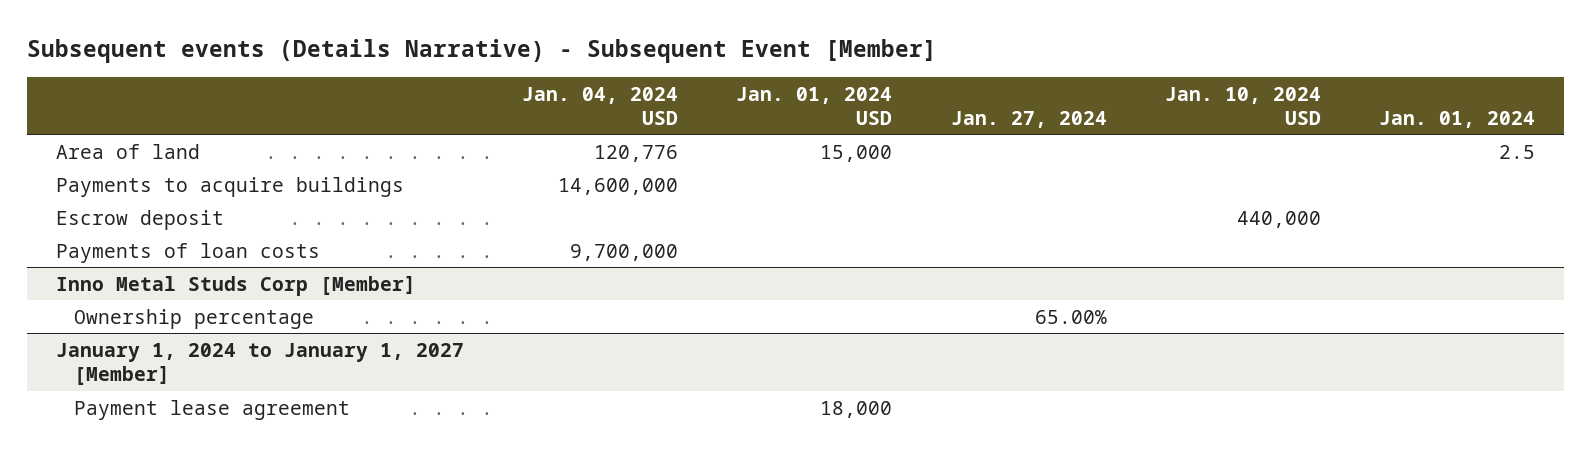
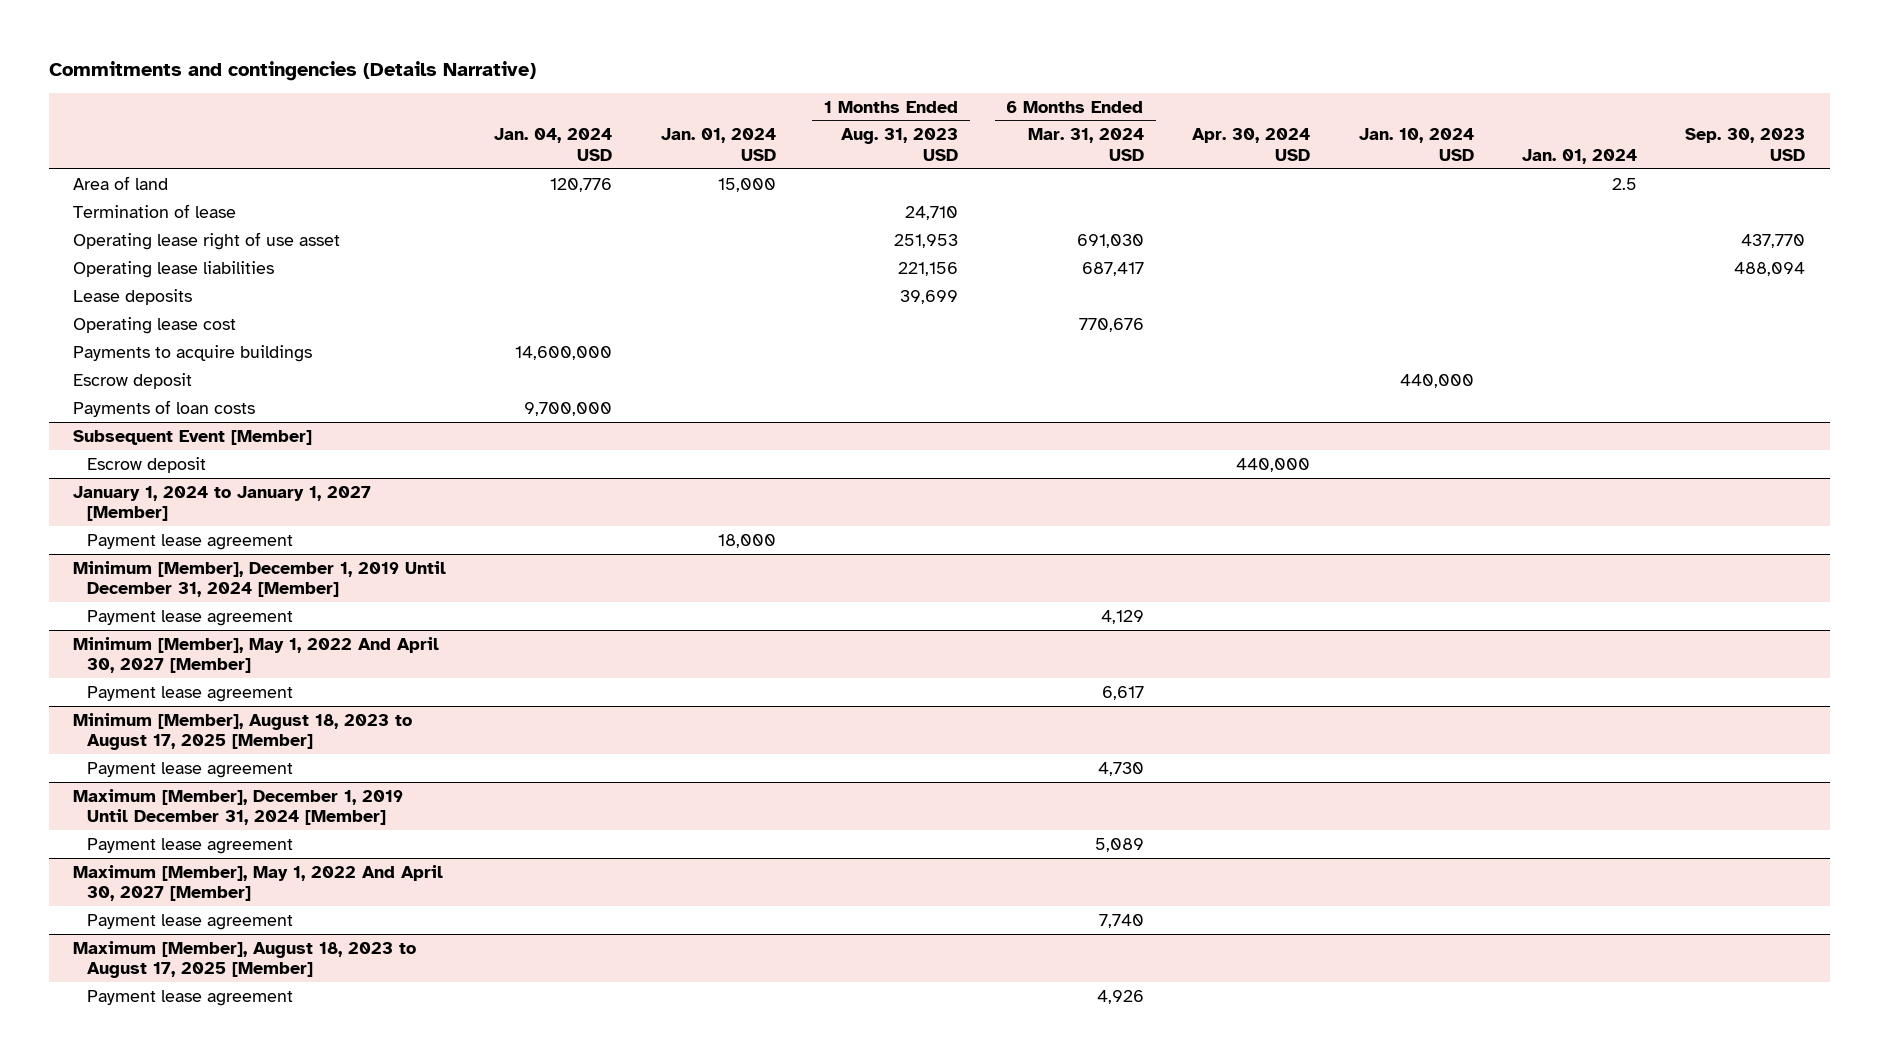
- Subsequent events (Details Narrative) - Subsequent Event [Member]
+ Commitments and contingencies (Details Narrative)
- | Jan. 04, 2024 USD | Jan. 01, 2024 USD | Jan. 27, 2024 | Jan. 10, 2024 USD | Jan. 01, 2024
+ | Jan. 04, 2024 USD | Jan. 01, 2024 USD | 1 Months Ended Aug. 31, 2023 USD | 6 Months Ended Mar. 31, 2024 USD | Apr. 30, 2024 USD | Jan. 10, 2024 USD | Jan. 01, 2024 | Sep. 30, 2023 USD
+ Termination of lease | | | 24,710 | | | | |
+ Operating lease right of use asset | | | 251,953 | 691,030 | | | | 437,770
+ Operating lease liabilities | | | 221,156 | 687,417 | | | | 488,094
+ Lease deposits | | | 39,699 | | | | |
+ Operating lease cost | | | | 770,676 | | | |
- Inno Metal Studs Corp [Member]
- Ownership percentage | | | 65.00% | |
+ Subsequent Event [Member]
+ Escrow deposit | | | | | 440,000 | | |
+ Minimum [Member], December 1, 2019 Until December 31, 2024 [Member]
+ Payment lease agreement | | | | 4,129 | | | |
+ Minimum [Member], May 1, 2022 And April 30, 2027 [Member]
+ Payment lease agreement | | | | 6,617 | | | |
+ Minimum [Member], August 18, 2023 to August 17, 2025 [Member]
+ Payment lease agreement | | | | 4,730 | | | |
+ Maximum [Member], December 1, 2019 Until December 31, 2024 [Member]
+ Payment lease agreement | | | | 5,089 | | | |
+ Maximum [Member], May 1, 2022 And April 30, 2027 [Member]
+ Payment lease agreement | | | | 7,740 | | | |
+ Maximum [Member], August 18, 2023 to August 17, 2025 [Member]
+ Payment lease agreement | | | | 4,926 | | | |

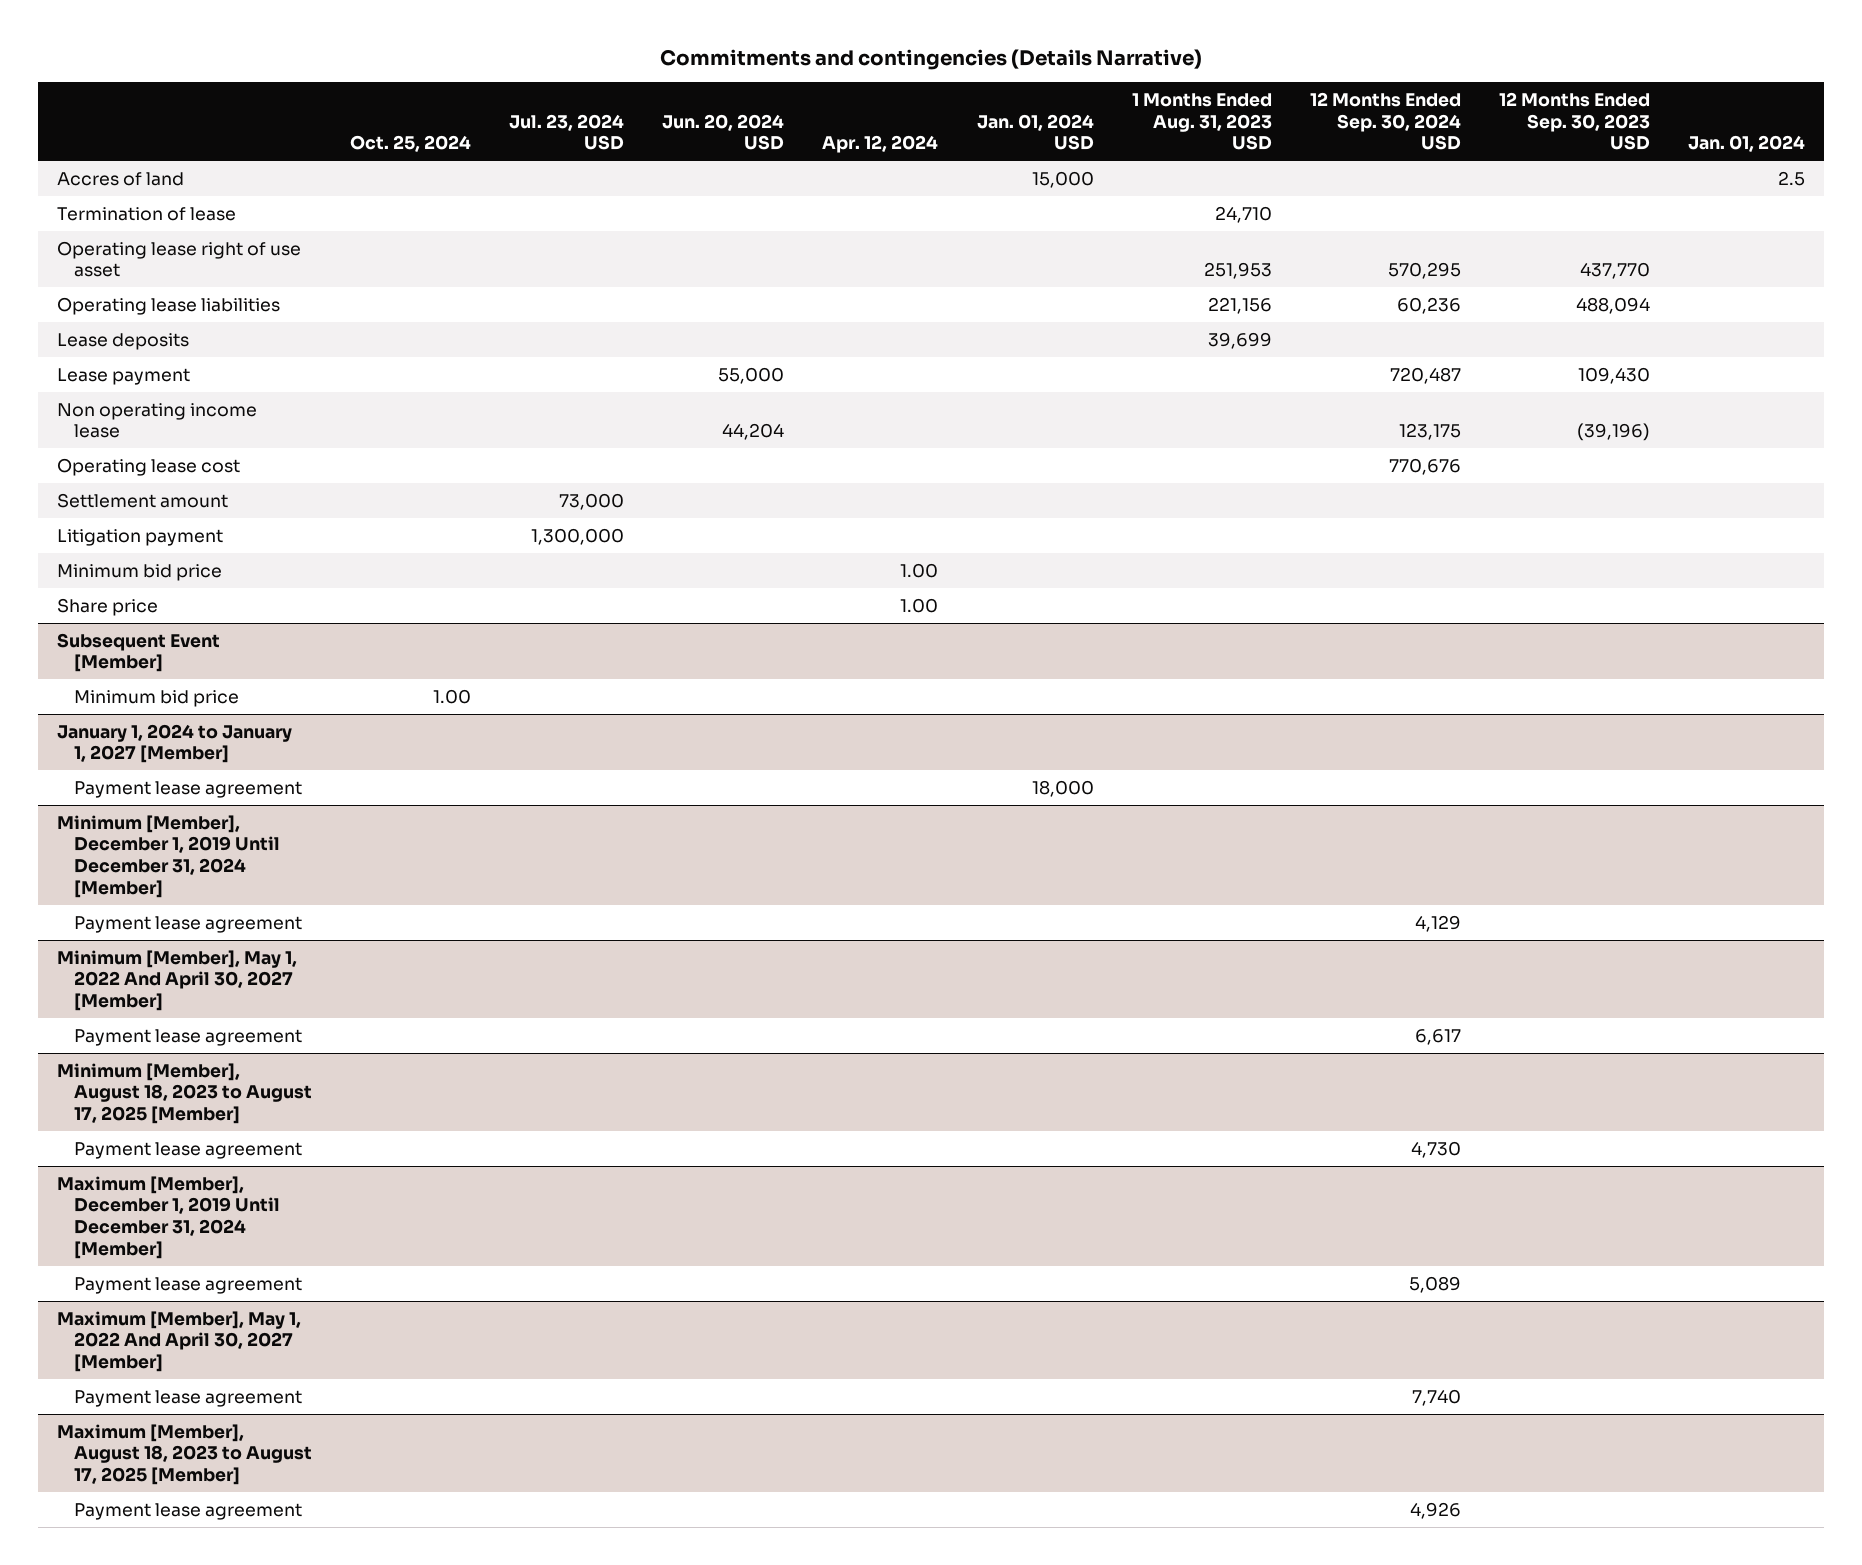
- | Jan. 04, 2024 USD | Jan. 01, 2024 USD | 1 Months Ended Aug. 31, 2023 USD | 6 Months Ended Mar. 31, 2024 USD | Apr. 30, 2024 USD | Jan. 10, 2024 USD | Jan. 01, 2024 | Sep. 30, 2023 USD
+ | Oct. 25, 2024 | Jul. 23, 2024 USD | Jun. 20, 2024 USD | Apr. 12, 2024 | Jan. 01, 2024 USD | 1 Months Ended Aug. 31, 2023 USD | 12 Months Ended Sep. 30, 2024 USD | 12 Months Ended Sep. 30, 2023 USD | Jan. 01, 2024
- Area of land | 120,776 | 15,000 | | | | | 2.5 |
+ Accres of land | | | | | 15,000 | | | | 2.5
+ Lease payment | | | 55,000 | | | | 720,487 | 109,430 |
+ Non operating income lease | | | 44,204 | | | | 123,175 | (39,196) |
- Payments to acquire buildings | 14,600,000 | | | | | | |
- Escrow deposit | | | | | | 440,000 | |
- Payments of loan costs | 9,700,000 | | | | | | |
+ Settlement amount | | 73,000 | | | | | | |
+ Litigation payment | | 1,300,000 | | | | | | |
+ Minimum bid price | | | | 1.00 | | | | |
+ Share price | | | | 1.00 | | | | |
@ Subsequent Event [Member]
- Escrow deposit | | | | | 440,000 | | |
+ Minimum bid price | 1.00 | | | | | | | |

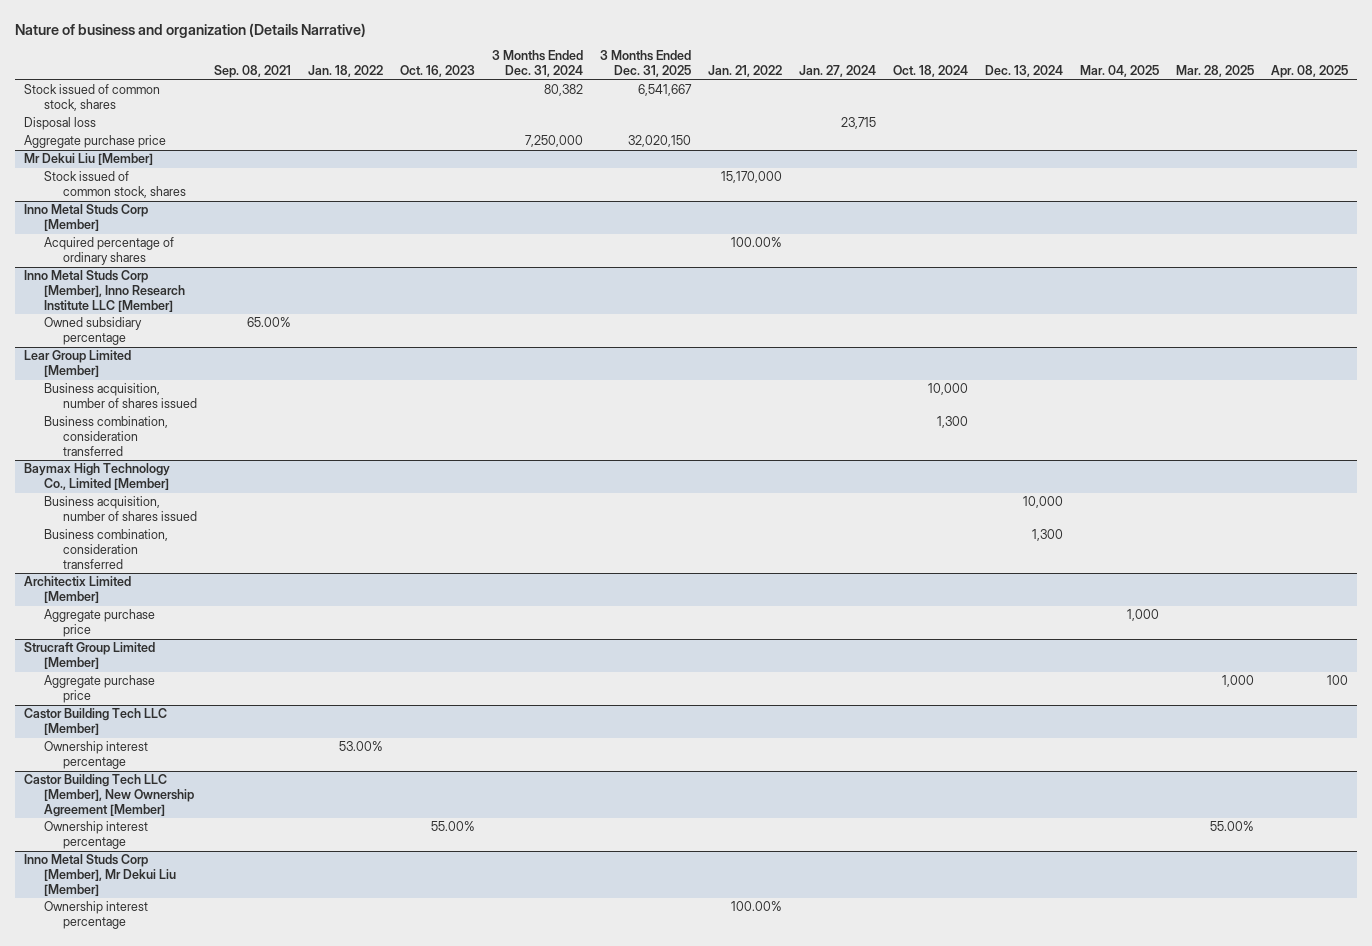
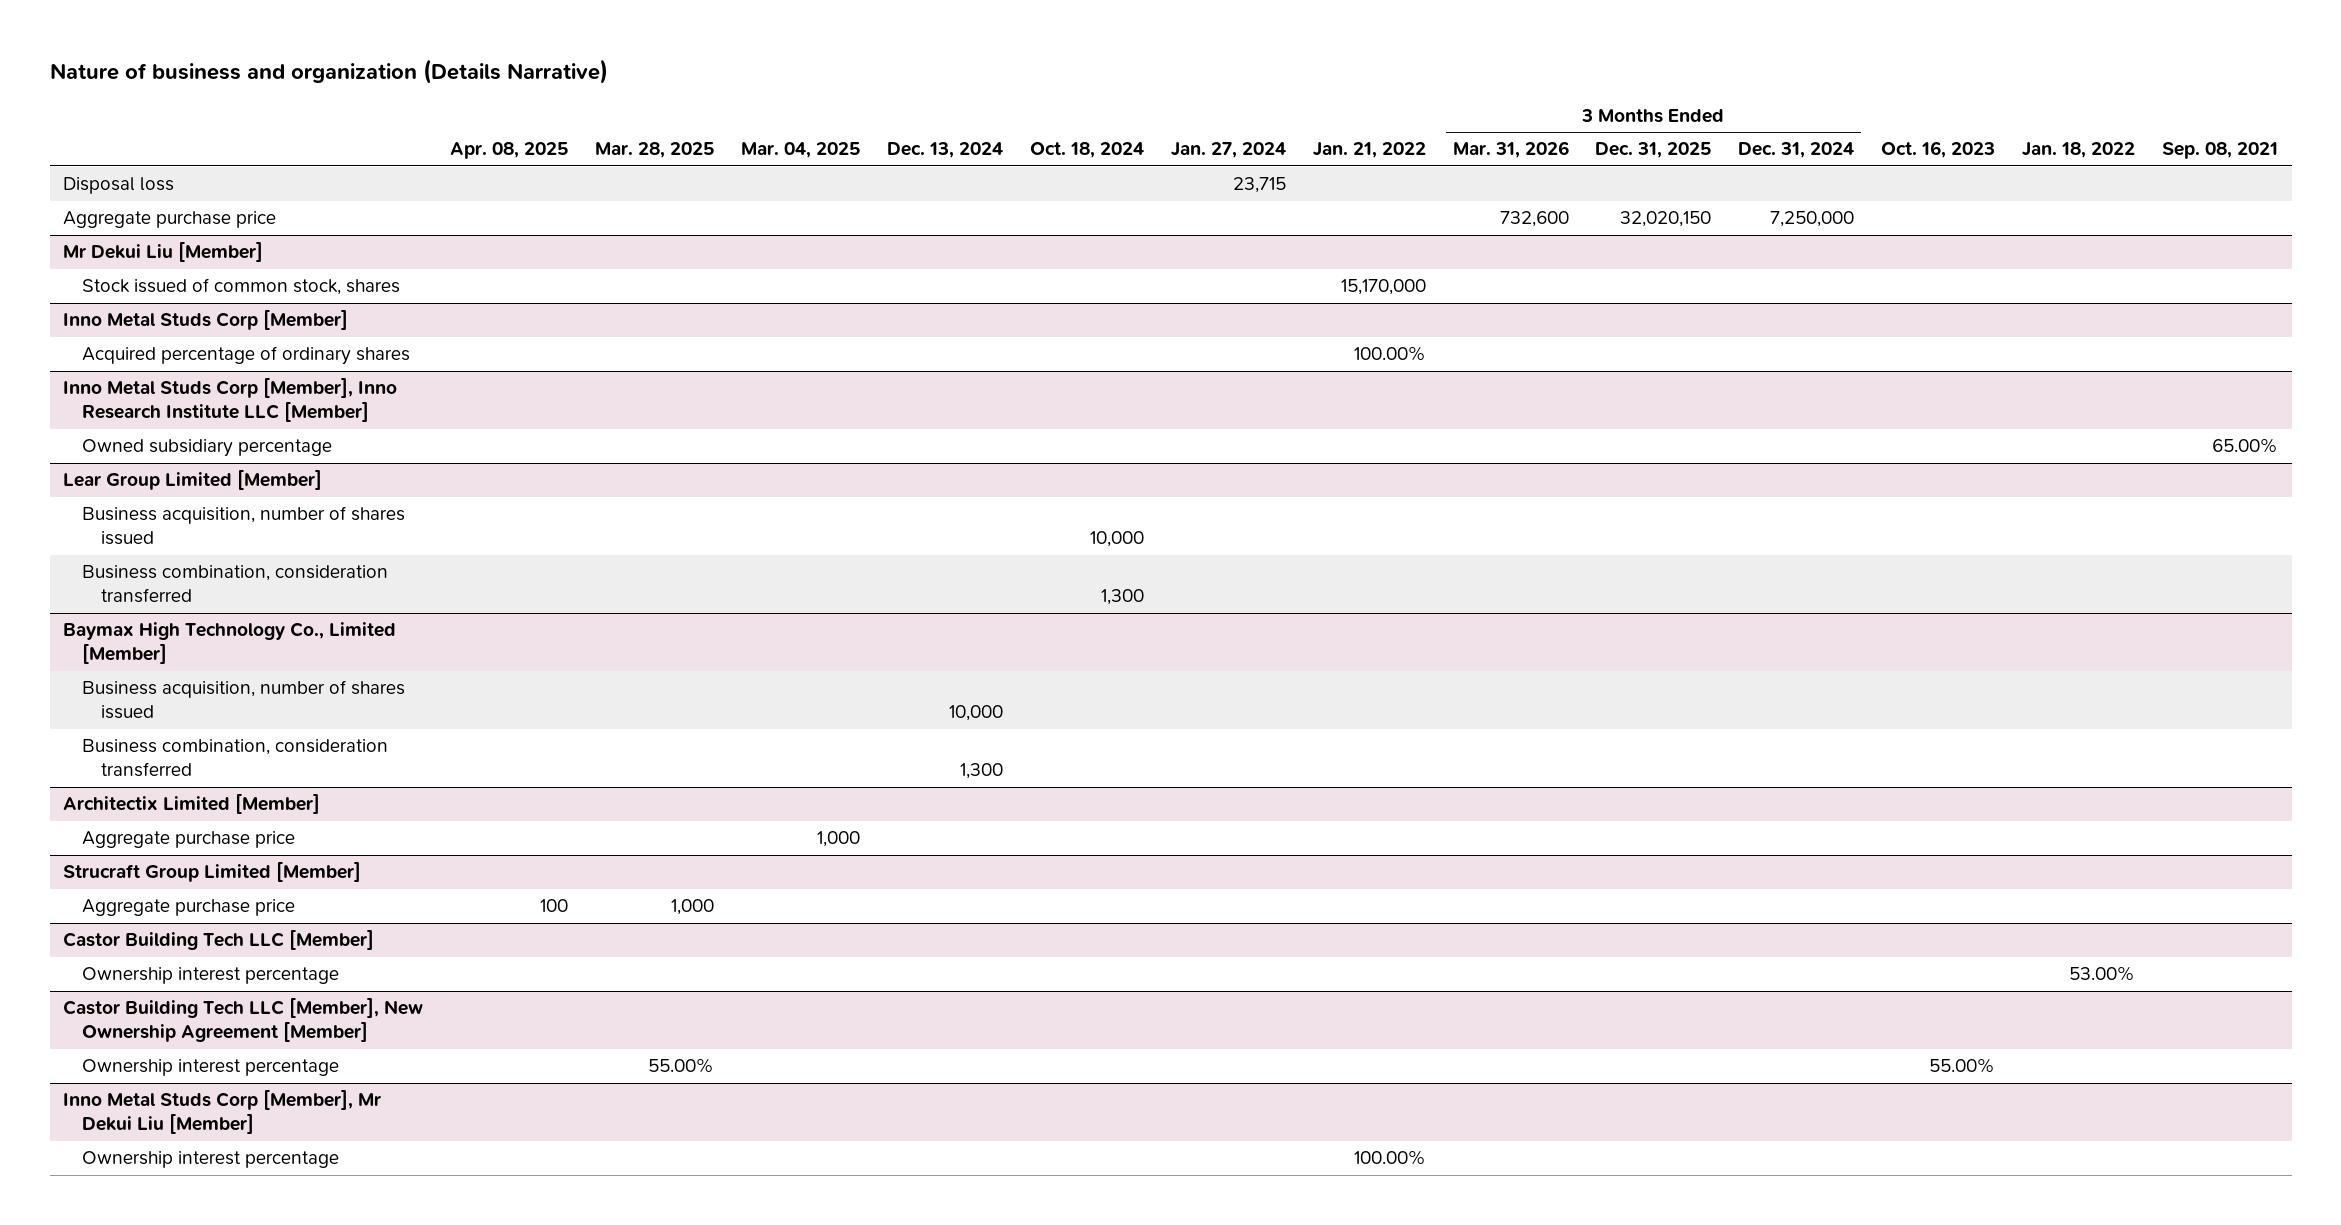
- | Sep. 08, 2021 | Jan. 18, 2022 | Oct. 16, 2023 | 3 Months Ended Dec. 31, 2024 | 3 Months Ended Dec. 31, 2025 | Jan. 21, 2022 | Jan. 27, 2024 | Oct. 18, 2024 | Dec. 13, 2024 | Mar. 04, 2025 | Mar. 28, 2025 | Apr. 08, 2025
+ | Apr. 08, 2025 | Mar. 28, 2025 | Mar. 04, 2025 | Dec. 13, 2024 | Oct. 18, 2024 | Jan. 27, 2024 | Jan. 21, 2022 | 3 Months Ended Mar. 31, 2026 | 3 Months Ended Dec. 31, 2025 | 3 Months Ended Dec. 31, 2024 | Oct. 16, 2023 | Jan. 18, 2022 | Sep. 08, 2021
- Stock issued of common stock, shares | | | | 80,382 | 6,541,667 | | | | | | |

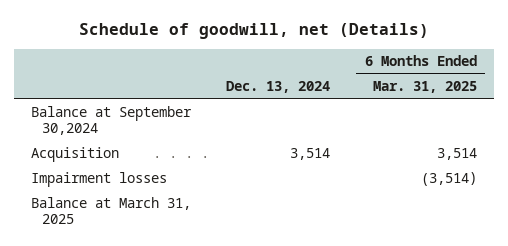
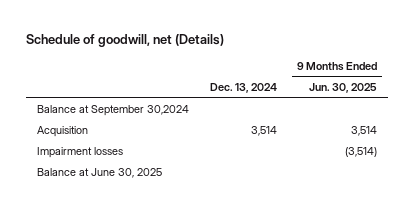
- | Dec. 13, 2024 | 6 Months Ended Mar. 31, 2025
+ | Dec. 13, 2024 | 9 Months Ended Jun. 30, 2025
- Balance at March 31, 2025
+ Balance at June 30, 2025

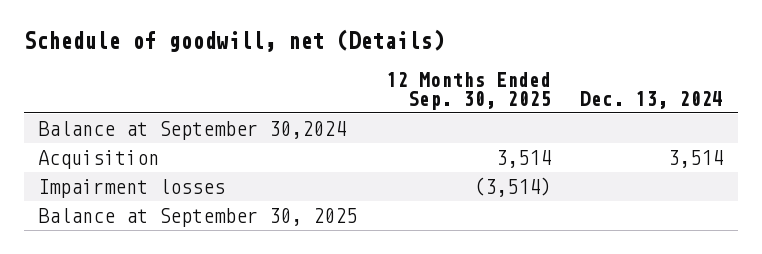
- | Dec. 13, 2024 | 9 Months Ended Jun. 30, 2025
+ | 12 Months Ended Sep. 30, 2025 | Dec. 13, 2024
- Balance at June 30, 2025
+ Balance at September 30, 2025

